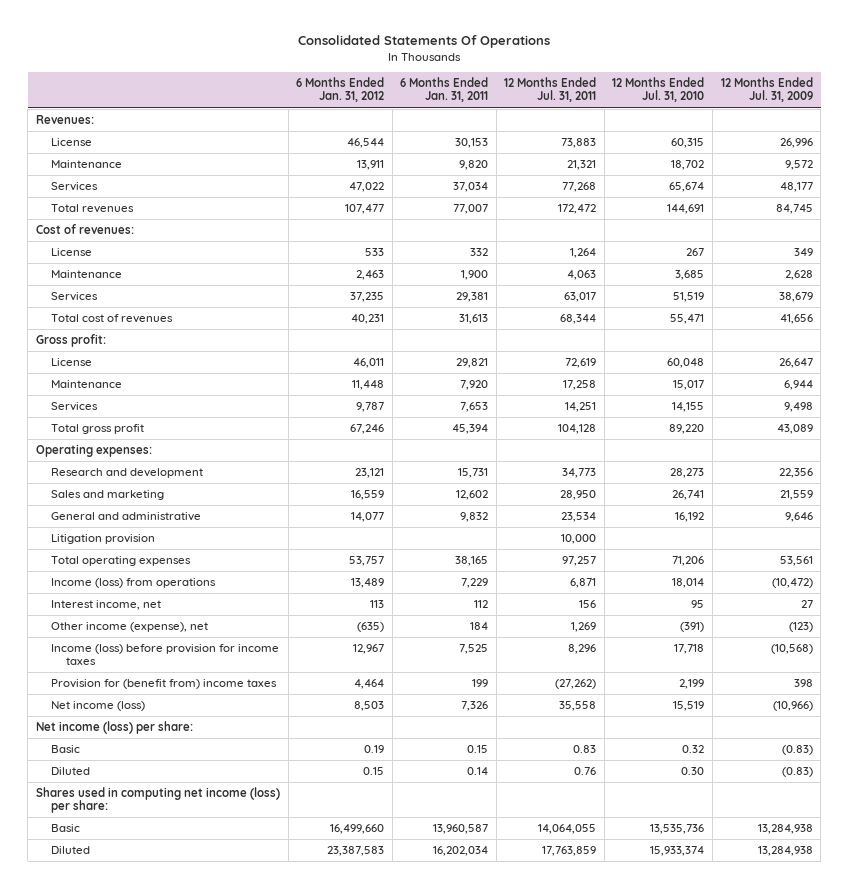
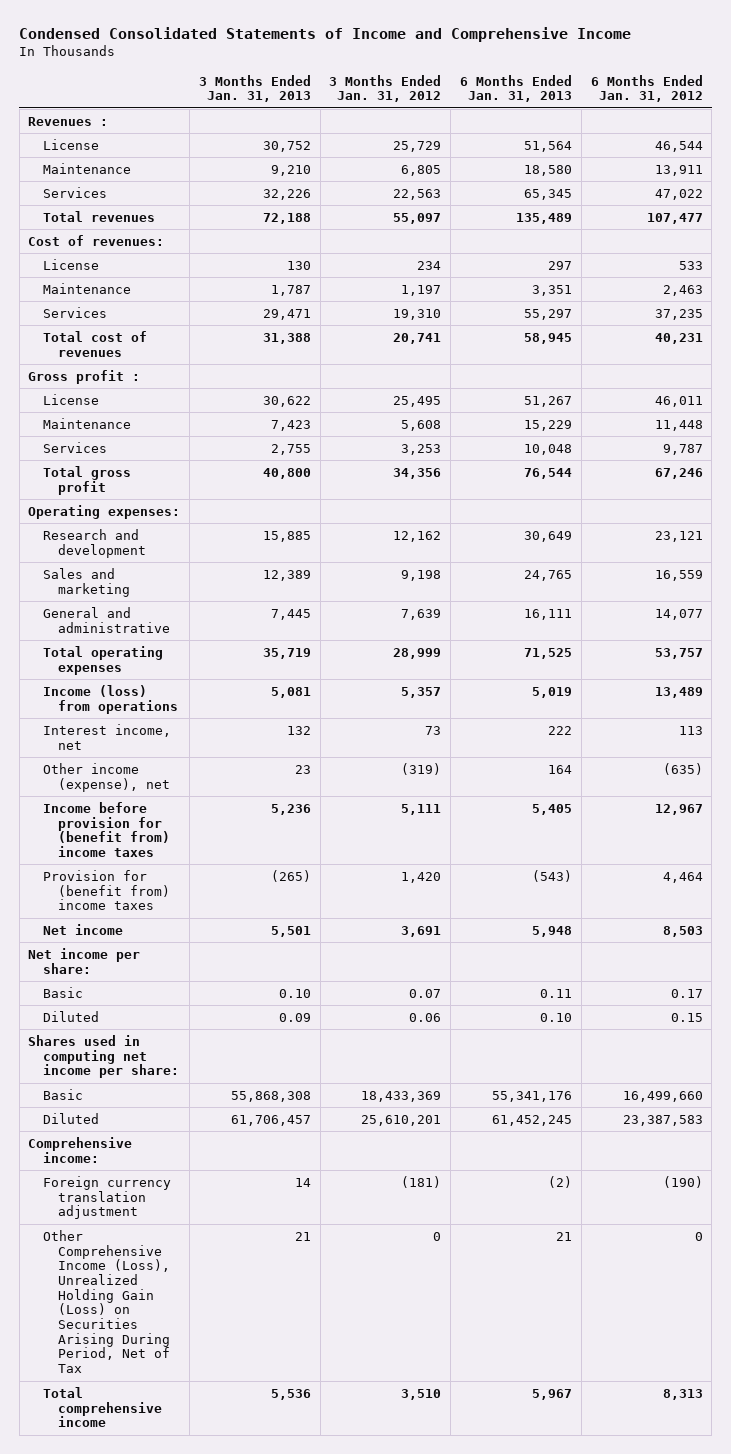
- Consolidated Statements Of Operations
+ Condensed Consolidated Statements of Income and Comprehensive Income
- | 6 Months Ended Jan. 31, 2012 | 6 Months Ended Jan. 31, 2011 | 12 Months Ended Jul. 31, 2011 | 12 Months Ended Jul. 31, 2010 | 12 Months Ended Jul. 31, 2009
+ | 3 Months Ended Jan. 31, 2013 | 3 Months Ended Jan. 31, 2012 | 6 Months Ended Jan. 31, 2013 | 6 Months Ended Jan. 31, 2012
- Revenues:
+ Revenues :
- Gross profit:
+ Gross profit :
- Litigation provision | | | 10,000 | |
- Income (loss) before provision for income taxes | 12,967 | 7,525 | 8,296 | 17,718 | (10,568)
+ Income before provision for (benefit from) income taxes | 5,236 | 5,111 | 5,405 | 12,967
- Net income (loss) | 8,503 | 7,326 | 35,558 | 15,519 | (10,966)
- Net income (loss) per share:
- Basic | 0.19 | 0.15 | 0.83 | 0.32 | (0.83)
+ Net income | 5,501 | 3,691 | 5,948 | 8,503
+ Net income per share:
+ Basic | 0.10 | 0.07 | 0.11 | 0.17
- Shares used in computing net income (loss) per share:
+ Shares used in computing net income per share:
+ Comprehensive income:
+ Foreign currency translation adjustment | 14 | (181) | (2) | (190)
+ Other Comprehensive Income (Loss), Unrealized Holding Gain (Loss) on Securities Arising During Period, Net of Tax | 21 | 0 | 21 | 0
+ Total comprehensive income | 5,536 | 3,510 | 5,967 | 8,313

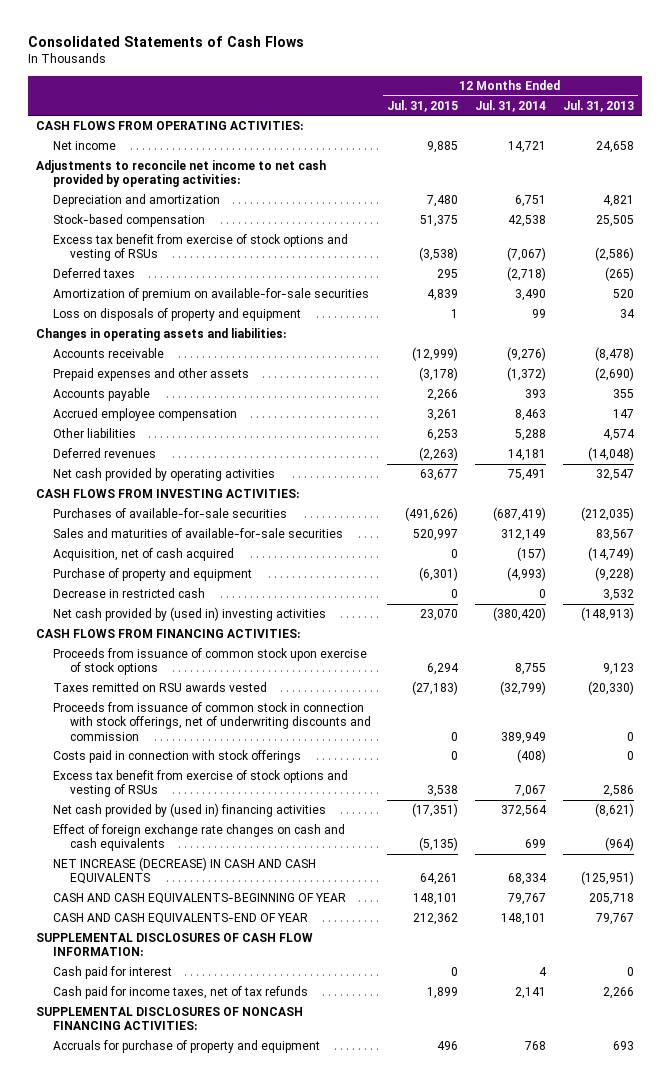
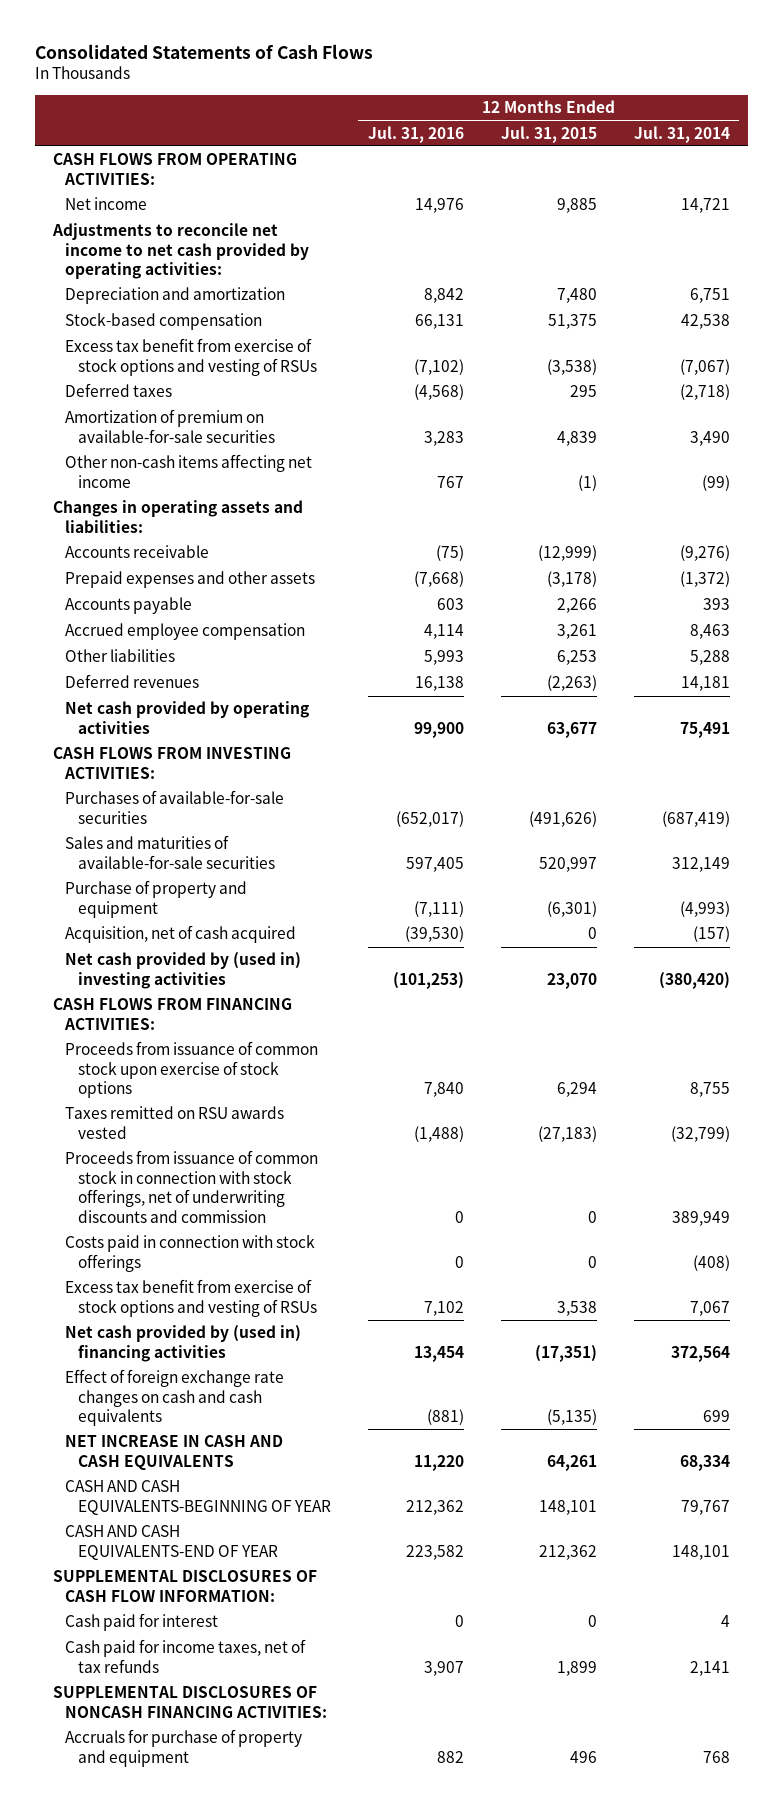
- | 12 Months Ended Jul. 31, 2015 | 12 Months Ended Jul. 31, 2014 | 12 Months Ended Jul. 31, 2013
+ | 12 Months Ended Jul. 31, 2016 | 12 Months Ended Jul. 31, 2015 | 12 Months Ended Jul. 31, 2014
- Loss on disposals of property and equipment | 1 | 99 | 34
+ Other non-cash items affecting net income | 767 | (1) | (99)
- Decrease in restricted cash | 0 | 0 | 3,532
moved down: Acquisition, net of cash acquired | (39,530) | 0 | (157)
- NET INCREASE (DECREASE) IN CASH AND CASH EQUIVALENTS | 64,261 | 68,334 | (125,951)
+ NET INCREASE IN CASH AND CASH EQUIVALENTS | 11,220 | 64,261 | 68,334

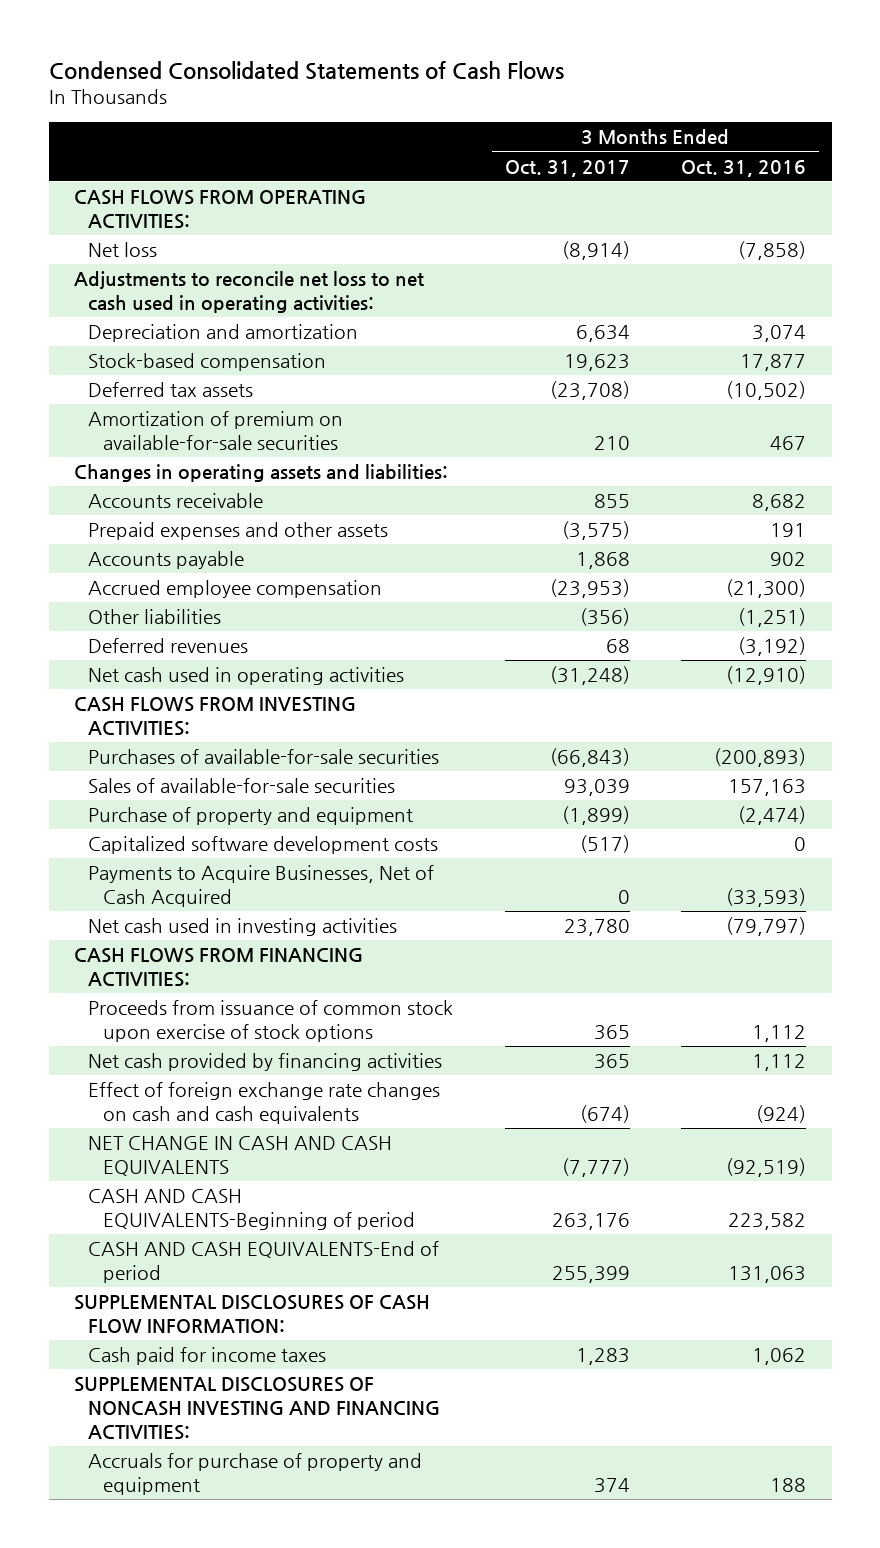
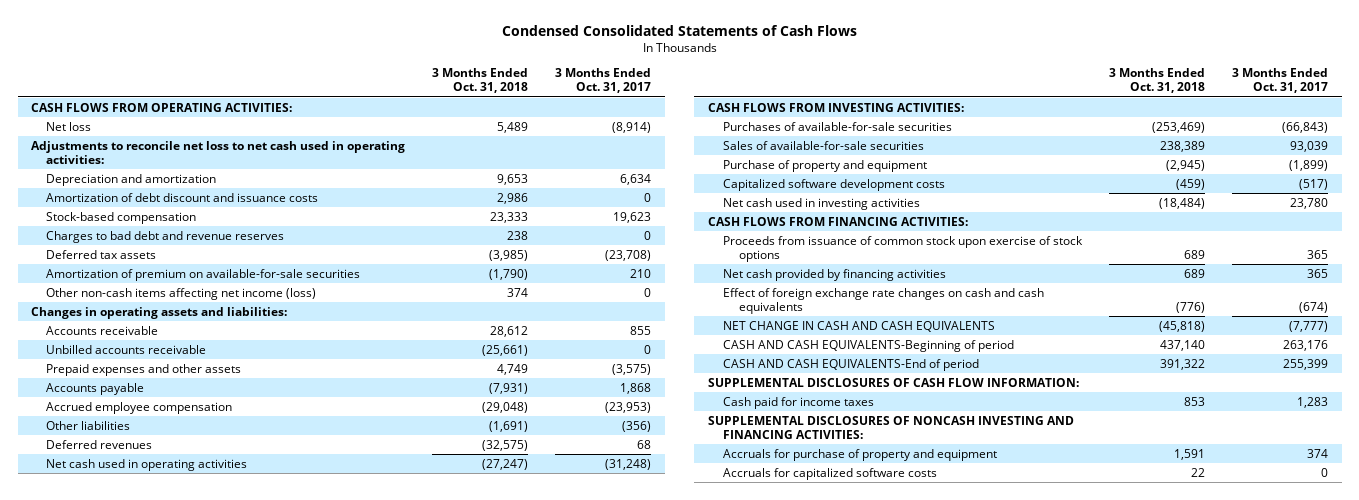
- | 3 Months Ended Oct. 31, 2017 | 3 Months Ended Oct. 31, 2016
+ | 3 Months Ended Oct. 31, 2018 | 3 Months Ended Oct. 31, 2017
+ Amortization of debt discount and issuance costs | 2,986 | 0
+ Charges to bad debt and revenue reserves | 238 | 0
+ Other non-cash items affecting net income (loss) | 374 | 0
+ Unbilled accounts receivable | (25,661) | 0
- Payments to Acquire Businesses, Net of Cash Acquired | 0 | (33,593)
+ Accruals for capitalized software costs | 22 | 0

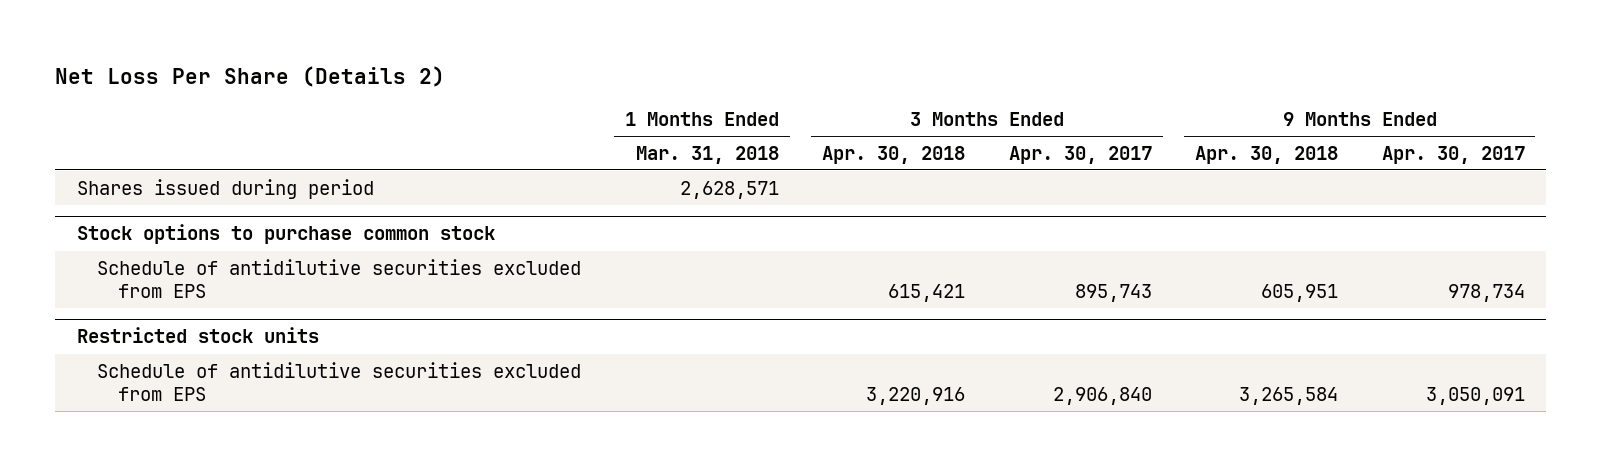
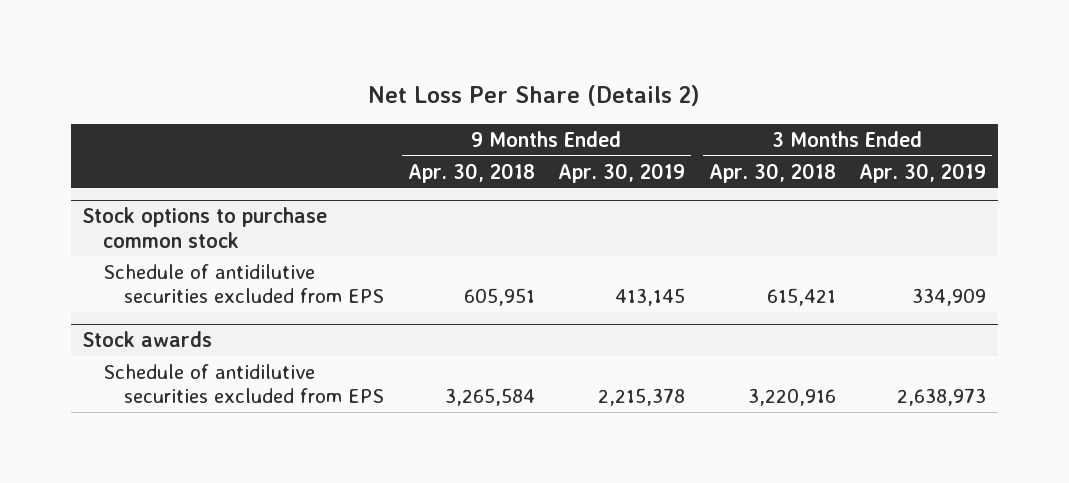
- | 1 Months Ended Mar. 31, 2018 | 3 Months Ended Apr. 30, 2018 | 3 Months Ended Apr. 30, 2017 | 9 Months Ended Apr. 30, 2018 | 9 Months Ended Apr. 30, 2017
+ | 9 Months Ended Apr. 30, 2018 | 9 Months Ended Apr. 30, 2019 | 3 Months Ended Apr. 30, 2018 | 3 Months Ended Apr. 30, 2019
- Shares issued during period | 2,628,571 | | | |
- Restricted stock units
+ Stock awards

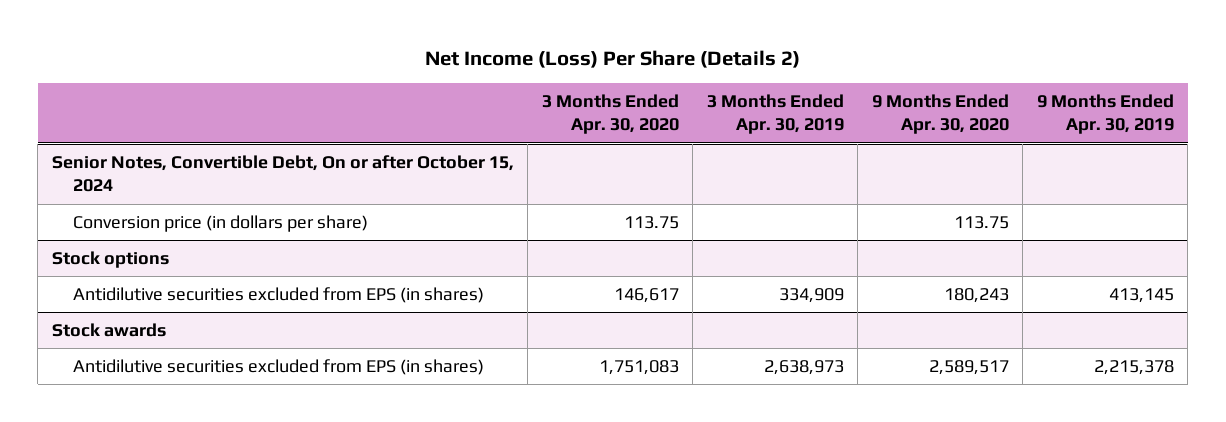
- Net Loss Per Share (Details 2)
+ Net Income (Loss) Per Share (Details 2)
- | 9 Months Ended Apr. 30, 2018 | 9 Months Ended Apr. 30, 2019 | 3 Months Ended Apr. 30, 2018 | 3 Months Ended Apr. 30, 2019
+ | 3 Months Ended Apr. 30, 2020 | 3 Months Ended Apr. 30, 2019 | 9 Months Ended Apr. 30, 2020 | 9 Months Ended Apr. 30, 2019
- Stock options to purchase common stock
- Schedule of antidilutive securities excluded from EPS | 605,951 | 413,145 | 615,421 | 334,909
+ Senior Notes, Convertible Debt, On or after October 15, 2024
+ Conversion price (in dollars per share) | 113.75 | | 113.75 |
+ Stock options
+ Antidilutive securities excluded from EPS (in shares) | 146,617 | 334,909 | 180,243 | 413,145
@ Stock awards
- Schedule of antidilutive securities excluded from EPS | 3,265,584 | 2,215,378 | 3,220,916 | 2,638,973
+ Antidilutive securities excluded from EPS (in shares) | 1,751,083 | 2,638,973 | 2,589,517 | 2,215,378

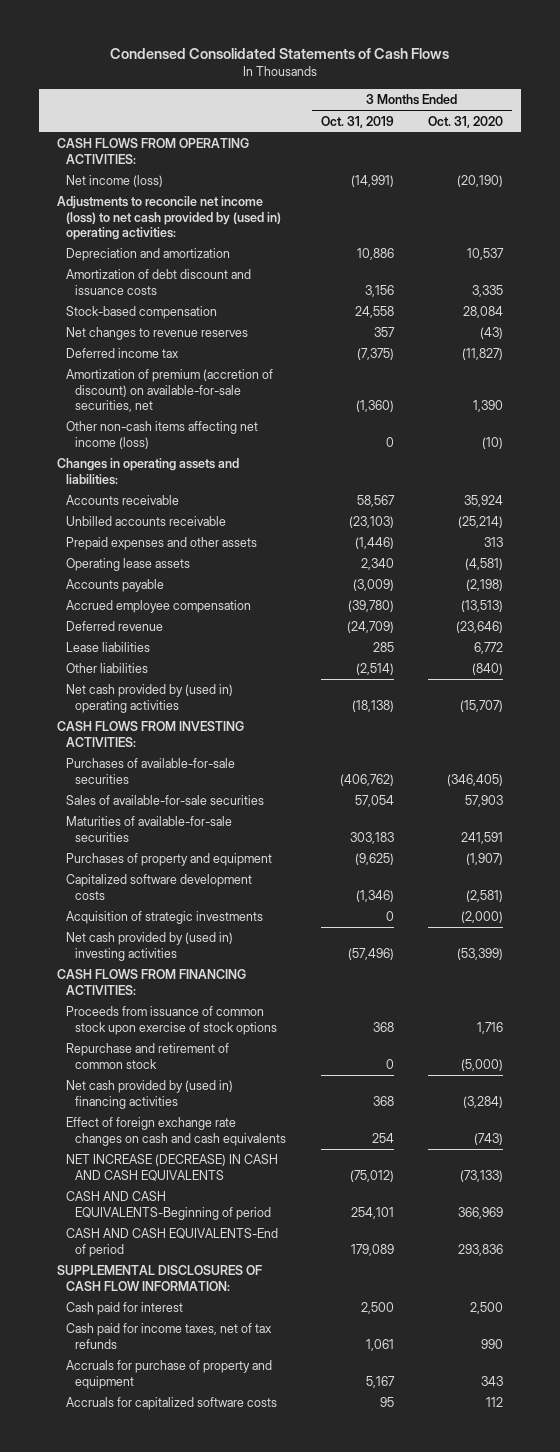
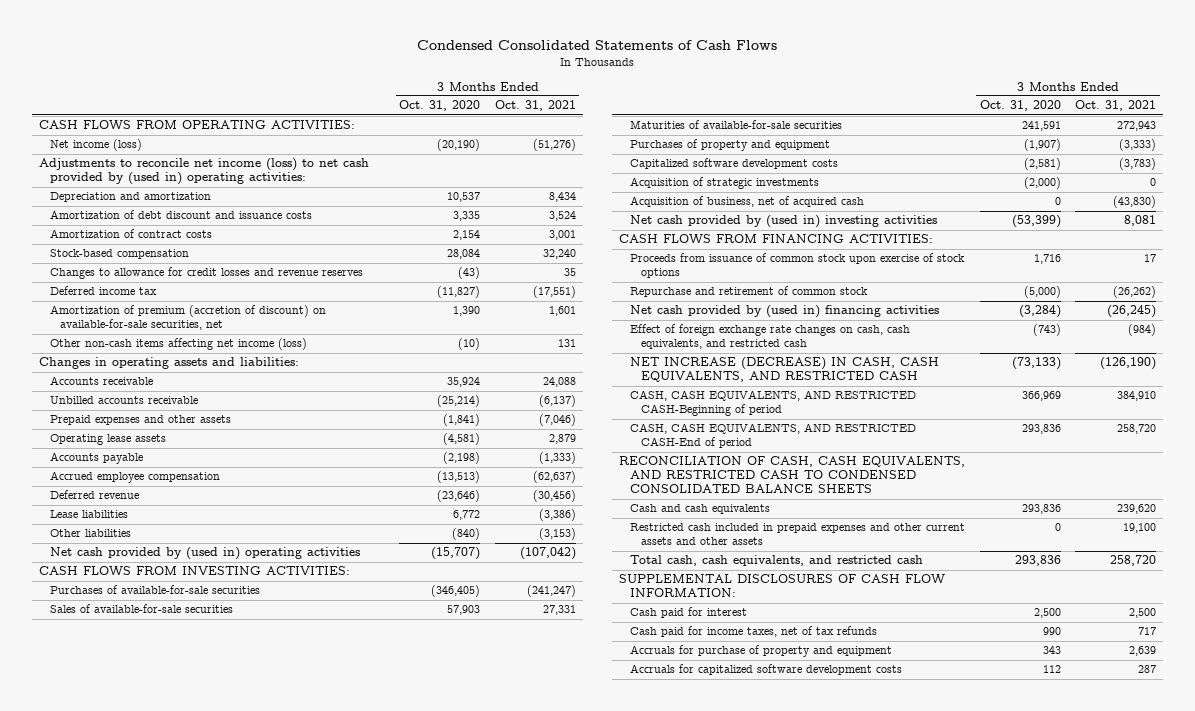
- | 3 Months Ended Oct. 31, 2019 | 3 Months Ended Oct. 31, 2020
+ | 3 Months Ended Oct. 31, 2020 | 3 Months Ended Oct. 31, 2021
+ Amortization of contract costs | 2,154 | 3,001
- Net changes to revenue reserves | 357 | (43)
+ Changes to allowance for credit losses and revenue reserves | (43) | 35
- Prepaid expenses and other assets | (1,446) | 313
+ Prepaid expenses and other assets | (1,841) | (7,046)
+ Acquisition of business, net of acquired cash | 0 | (43,830)
- Effect of foreign exchange rate changes on cash and cash equivalents | 254 | (743)
- NET INCREASE (DECREASE) IN CASH AND CASH EQUIVALENTS | (75,012) | (73,133)
- CASH AND CASH EQUIVALENTS-Beginning of period | 254,101 | 366,969
- CASH AND CASH EQUIVALENTS-End of period | 179,089 | 293,836
+ Effect of foreign exchange rate changes on cash, cash equivalents, and restricted cash | (743) | (984)
+ NET INCREASE (DECREASE) IN CASH, CASH EQUIVALENTS, AND RESTRICTED CASH | (73,133) | (126,190)
+ CASH, CASH EQUIVALENTS, AND RESTRICTED CASH-Beginning of period | 366,969 | 384,910
+ CASH, CASH EQUIVALENTS, AND RESTRICTED CASH-End of period | 293,836 | 258,720
+ RECONCILIATION OF CASH, CASH EQUIVALENTS, AND RESTRICTED CASH TO CONDENSED CONSOLIDATED BALANCE SHEETS
+ Cash and cash equivalents | 293,836 | 239,620
+ Restricted cash included in prepaid expenses and other current assets and other assets | 0 | 19,100
+ Total cash, cash equivalents, and restricted cash | 293,836 | 258,720
- Accruals for capitalized software costs | 95 | 112
+ Accruals for capitalized software development costs | 112 | 287

